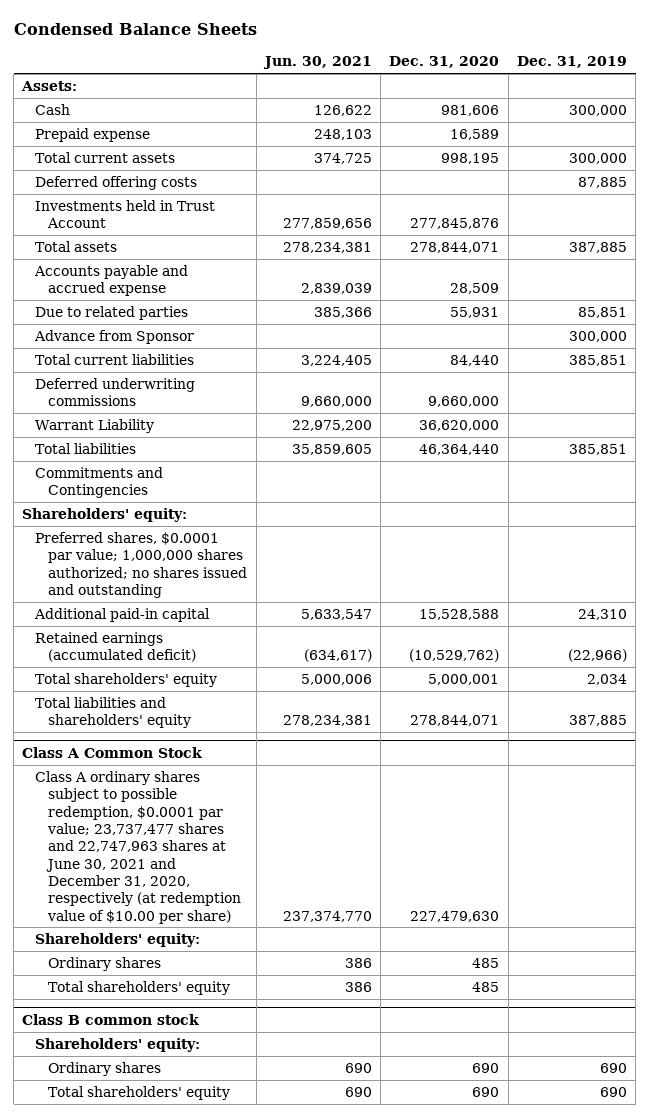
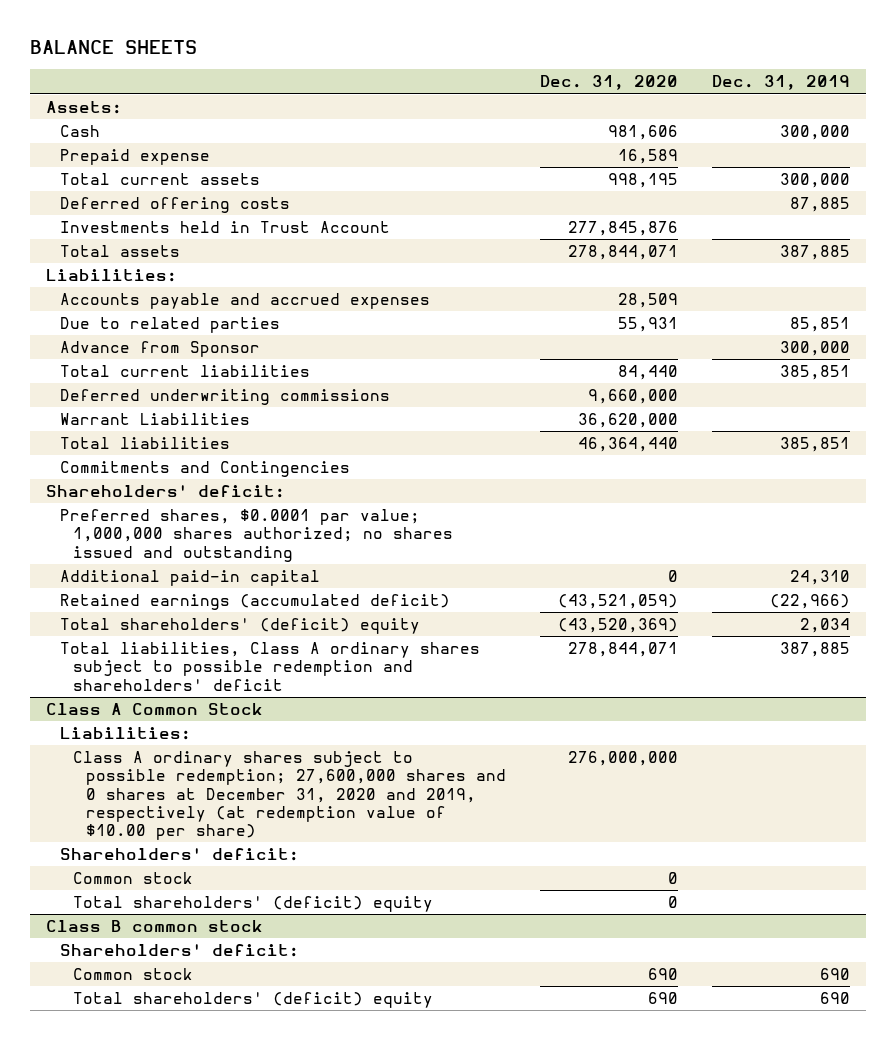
- Condensed Balance Sheets
+ BALANCE SHEETS
- | Jun. 30, 2021 | Dec. 31, 2020 | Dec. 31, 2019
+ | Dec. 31, 2020 | Dec. 31, 2019
- Accounts payable and accrued expense | 2,839,039 | 28,509 |
+ Liabilities:
+ Accounts payable and accrued expenses | 28,509 |
- Warrant Liability | 22,975,200 | 36,620,000 |
+ Warrant Liabilities | 36,620,000 |
- Shareholders' equity:
+ Shareholders' deficit:
- Additional paid-in capital | 5,633,547 | 15,528,588 | 24,310
- Retained earnings (accumulated deficit) | (634,617) | (10,529,762) | (22,966)
- Total shareholders' equity | 5,000,006 | 5,000,001 | 2,034
- Total liabilities and shareholders' equity | 278,234,381 | 278,844,071 | 387,885
+ Additional paid-in capital | 0 | 24,310
+ Retained earnings (accumulated deficit) | (43,521,059) | (22,966)
+ Total shareholders' (deficit) equity | (43,520,369) | 2,034
+ Total liabilities, Class A ordinary shares subject to possible redemption and shareholders' deficit | 278,844,071 | 387,885
@ Class A Common Stock
- Class A ordinary shares subject to possible redemption, $0.0001 par value; 23,737,477 shares and 22,747,963 shares at June 30, 2021 and December 31, 2020, respectively (at redemption value of $10.00 per share) | 237,374,770 | 227,479,630 |
- Shareholders' equity:
- Ordinary shares | 386 | 485 |
- Total shareholders' equity | 386 | 485 |
+ Liabilities:
+ Class A ordinary shares subject to possible redemption; 27,600,000 shares and 0 shares at December 31, 2020 and 2019, respectively (at redemption value of $10.00 per share) | 276,000,000 |
+ Shareholders' deficit:
+ Common stock | 0 |
+ Total shareholders' (deficit) equity | 0 |
@ Class B common stock
- Shareholders' equity:
- Ordinary shares | 690 | 690 | 690
- Total shareholders' equity | 690 | 690 | 690
+ Shareholders' deficit:
+ Common stock | 690 | 690
+ Total shareholders' (deficit) equity | 690 | 690

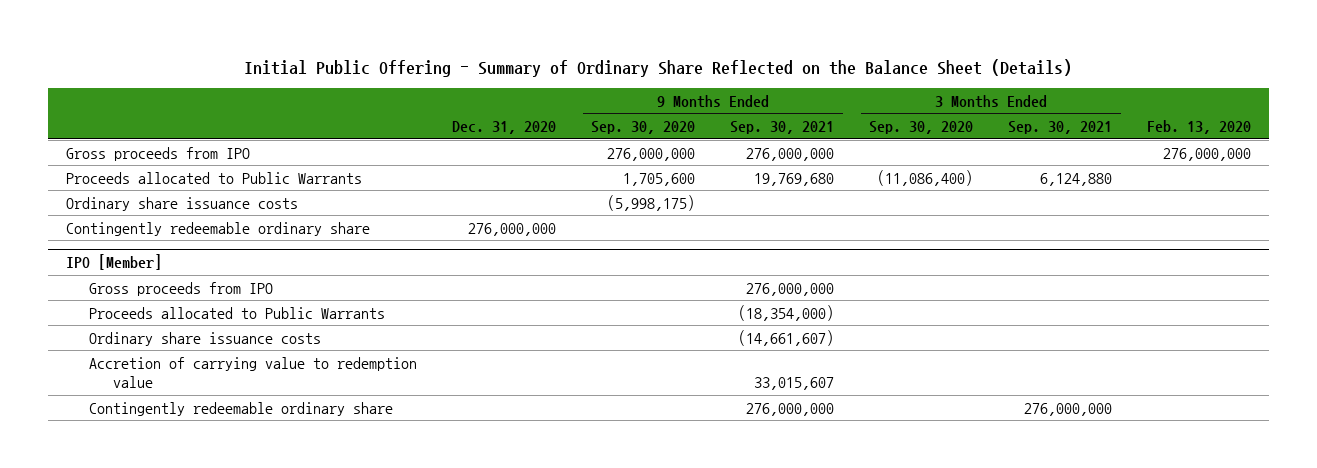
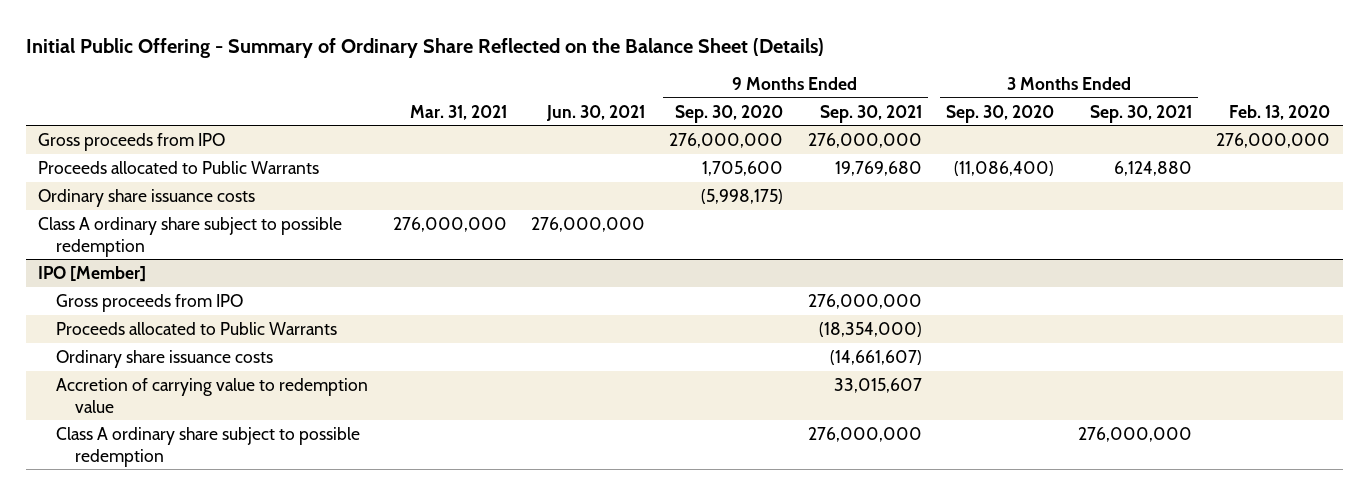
- | Dec. 31, 2020 | 9 Months Ended Sep. 30, 2020 | 9 Months Ended Sep. 30, 2021 | 3 Months Ended Sep. 30, 2020 | 3 Months Ended Sep. 30, 2021 | Feb. 13, 2020
+ | Mar. 31, 2021 | Jun. 30, 2021 | 9 Months Ended Sep. 30, 2020 | 9 Months Ended Sep. 30, 2021 | 3 Months Ended Sep. 30, 2020 | 3 Months Ended Sep. 30, 2021 | Feb. 13, 2020
- Contingently redeemable ordinary share | 276,000,000 | | | | |
+ Class A ordinary share subject to possible redemption | 276,000,000 | 276,000,000 | | | | |
@ IPO [Member]
- Contingently redeemable ordinary share | | | 276,000,000 | | 276,000,000 |
+ Class A ordinary share subject to possible redemption | | | | 276,000,000 | | 276,000,000 |

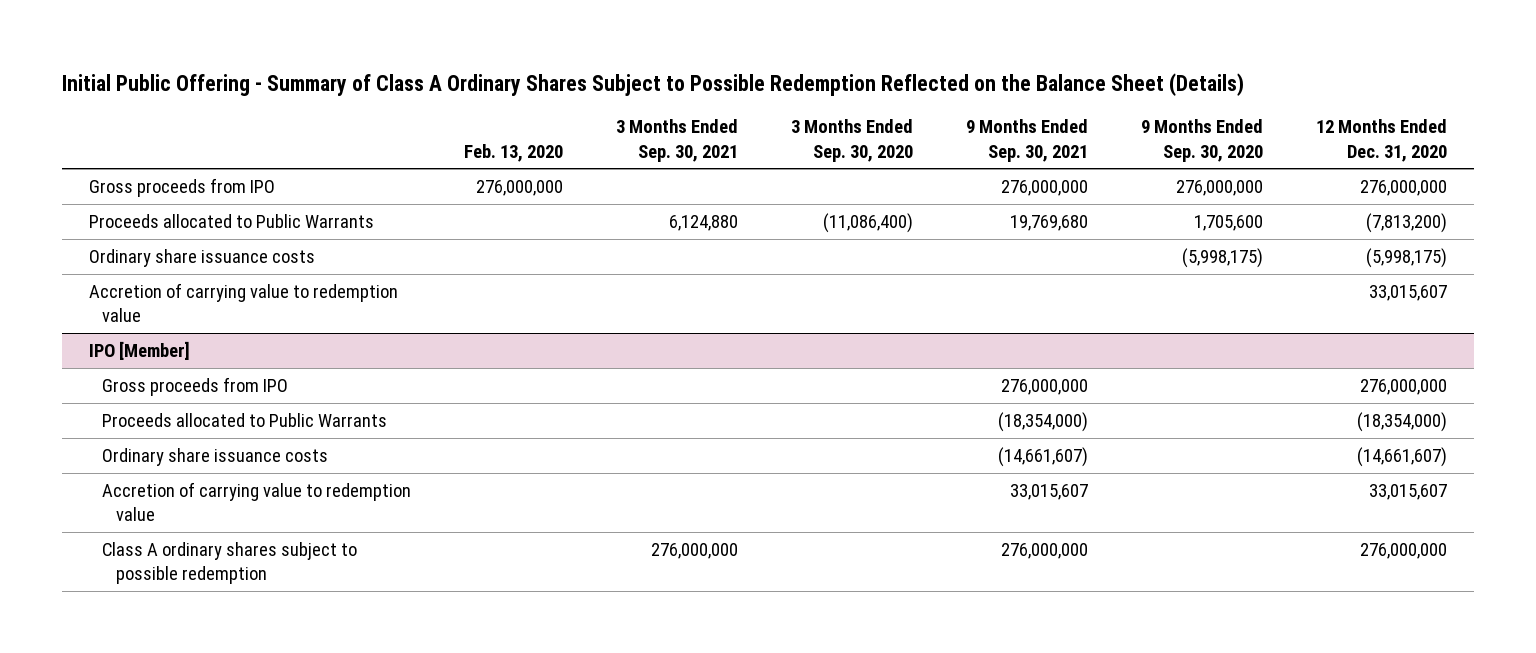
- Initial Public Offering - Summary of Ordinary Share Reflected on the Balance Sheet (Details)
+ Initial Public Offering - Summary of Class A Ordinary Shares Subject to Possible Redemption Reflected on the Balance Sheet (Details)
- | Mar. 31, 2021 | Jun. 30, 2021 | 9 Months Ended Sep. 30, 2020 | 9 Months Ended Sep. 30, 2021 | 3 Months Ended Sep. 30, 2020 | 3 Months Ended Sep. 30, 2021 | Feb. 13, 2020
+ | Feb. 13, 2020 | 3 Months Ended Sep. 30, 2021 | 3 Months Ended Sep. 30, 2020 | 9 Months Ended Sep. 30, 2021 | 9 Months Ended Sep. 30, 2020 | 12 Months Ended Dec. 31, 2020
- Class A ordinary share subject to possible redemption | 276,000,000 | 276,000,000 | | | | |
+ Accretion of carrying value to redemption value | | | | | | 33,015,607
@ IPO [Member]
- Class A ordinary share subject to possible redemption | | | | 276,000,000 | | 276,000,000 |
+ Class A ordinary shares subject to possible redemption | | 276,000,000 | | 276,000,000 | | 276,000,000

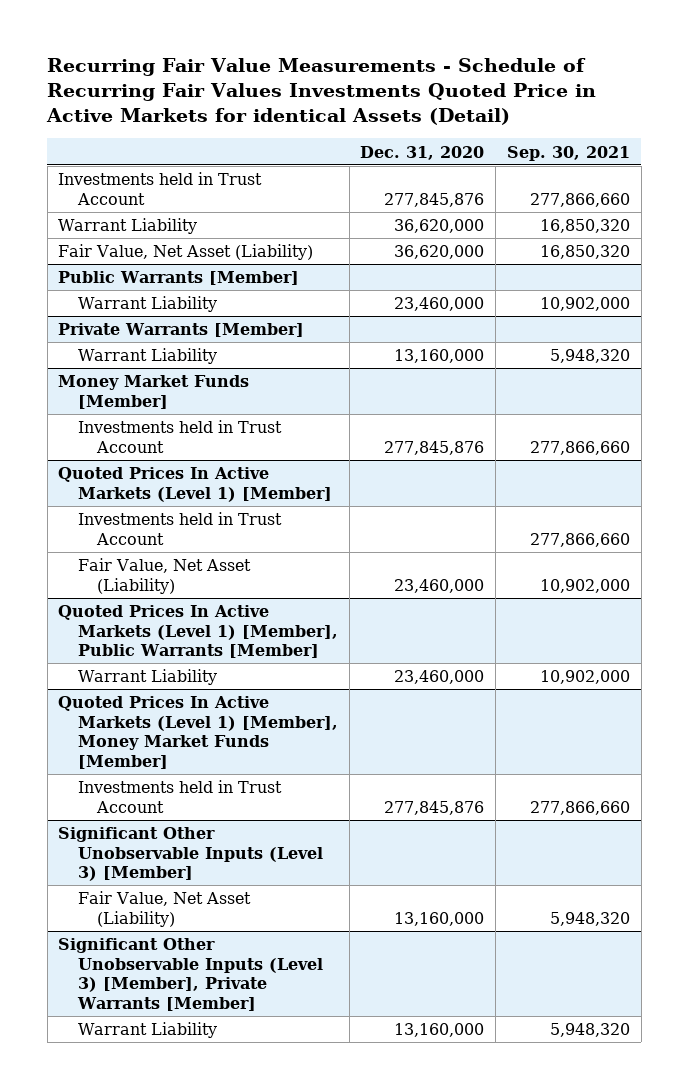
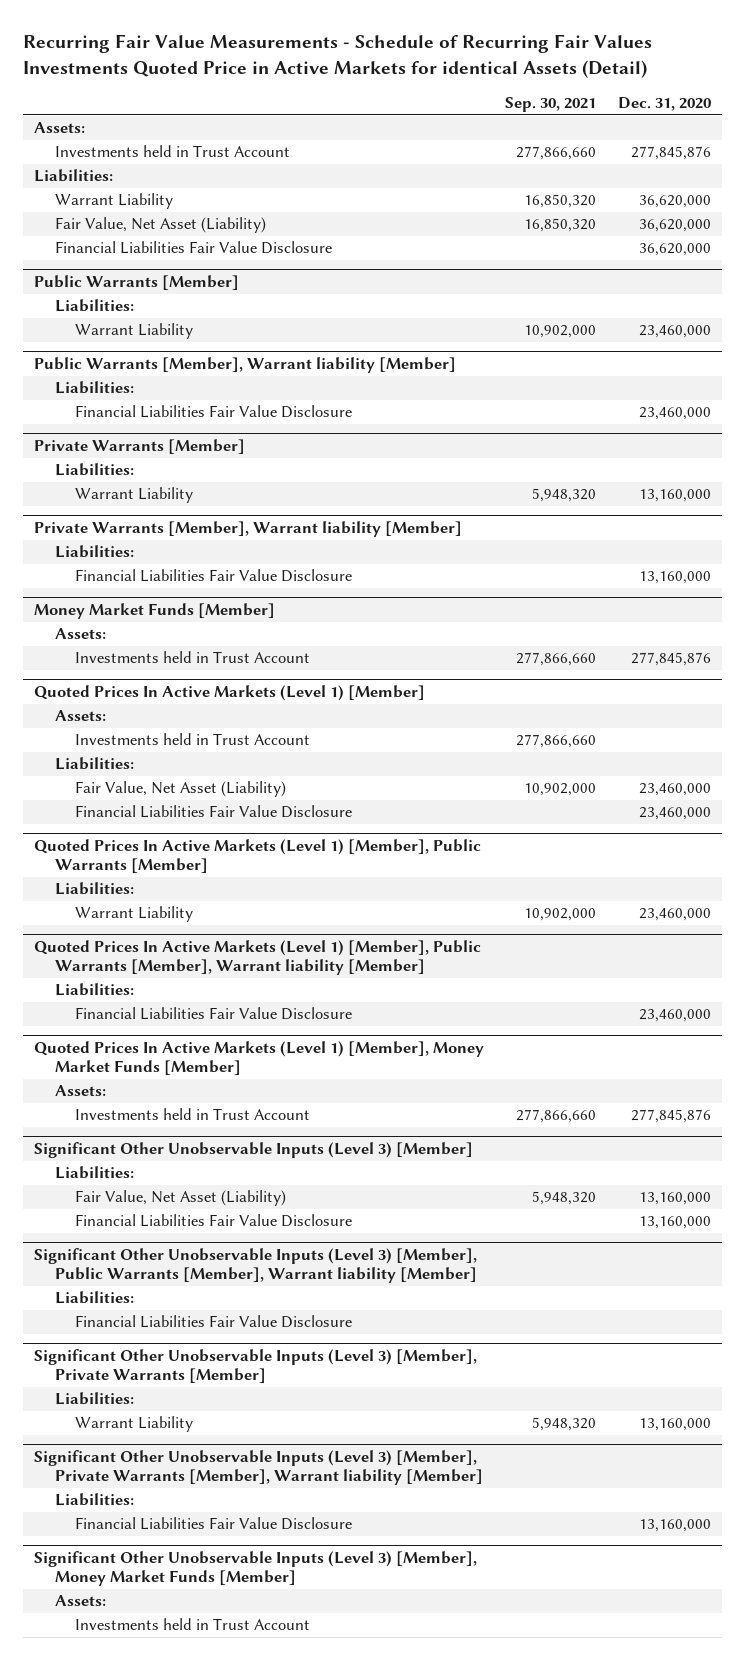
- | Dec. 31, 2020 | Sep. 30, 2021
+ | Sep. 30, 2021 | Dec. 31, 2020
+ Assets:
+ Liabilities:
+ Financial Liabilities Fair Value Disclosure | | 36,620,000
@ Public Warrants [Member]
+ Liabilities:
+ Public Warrants [Member], Warrant liability [Member]
+ Liabilities:
+ Financial Liabilities Fair Value Disclosure | | 23,460,000
@ Private Warrants [Member]
+ Liabilities:
+ Private Warrants [Member], Warrant liability [Member]
+ Liabilities:
+ Financial Liabilities Fair Value Disclosure | | 13,160,000
@ Money Market Funds [Member]
+ Assets:
@ Quoted Prices In Active Markets (Level 1) [Member]
+ Assets:
+ Liabilities:
+ Financial Liabilities Fair Value Disclosure | | 23,460,000
@ Quoted Prices In Active Markets (Level 1) [Member], Public Warrants [Member]
+ Liabilities:
+ Quoted Prices In Active Markets (Level 1) [Member], Public Warrants [Member], Warrant liability [Member]
+ Liabilities:
+ Financial Liabilities Fair Value Disclosure | | 23,460,000
@ Quoted Prices In Active Markets (Level 1) [Member], Money Market Funds [Member]
+ Assets:
@ Significant Other Unobservable Inputs (Level 3) [Member]
+ Liabilities:
+ Financial Liabilities Fair Value Disclosure | | 13,160,000
+ Significant Other Unobservable Inputs (Level 3) [Member], Public Warrants [Member], Warrant liability [Member]
+ Liabilities:
+ Financial Liabilities Fair Value Disclosure
@ Significant Other Unobservable Inputs (Level 3) [Member], Private Warrants [Member]
+ Liabilities:
+ Significant Other Unobservable Inputs (Level 3) [Member], Private Warrants [Member], Warrant liability [Member]
+ Liabilities:
+ Financial Liabilities Fair Value Disclosure | | 13,160,000
+ Significant Other Unobservable Inputs (Level 3) [Member], Money Market Funds [Member]
+ Assets:
+ Investments held in Trust Account

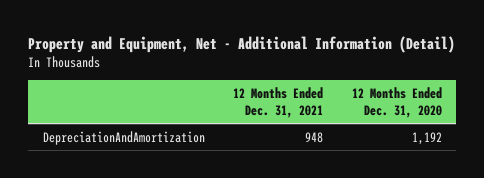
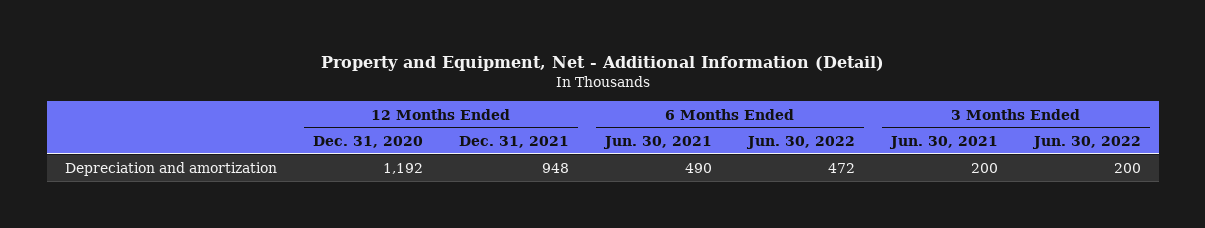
- | 12 Months Ended Dec. 31, 2021 | 12 Months Ended Dec. 31, 2020
+ | 12 Months Ended Dec. 31, 2020 | 12 Months Ended Dec. 31, 2021 | 6 Months Ended Jun. 30, 2021 | 6 Months Ended Jun. 30, 2022 | 3 Months Ended Jun. 30, 2021 | 3 Months Ended Jun. 30, 2022
- DepreciationAndAmortization | 948 | 1,192
+ Depreciation and amortization | 1,192 | 948 | 490 | 472 | 200 | 200

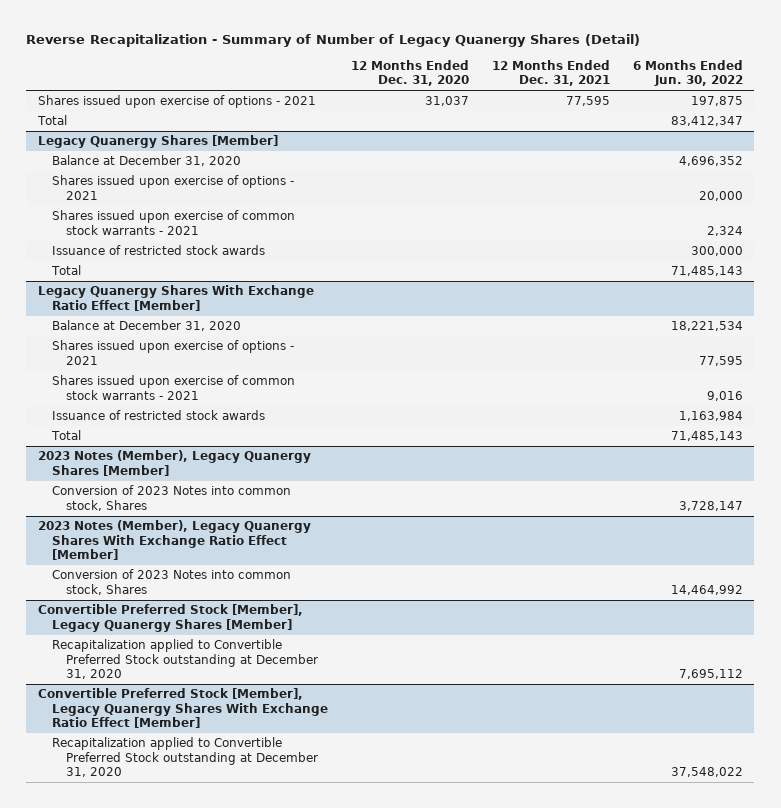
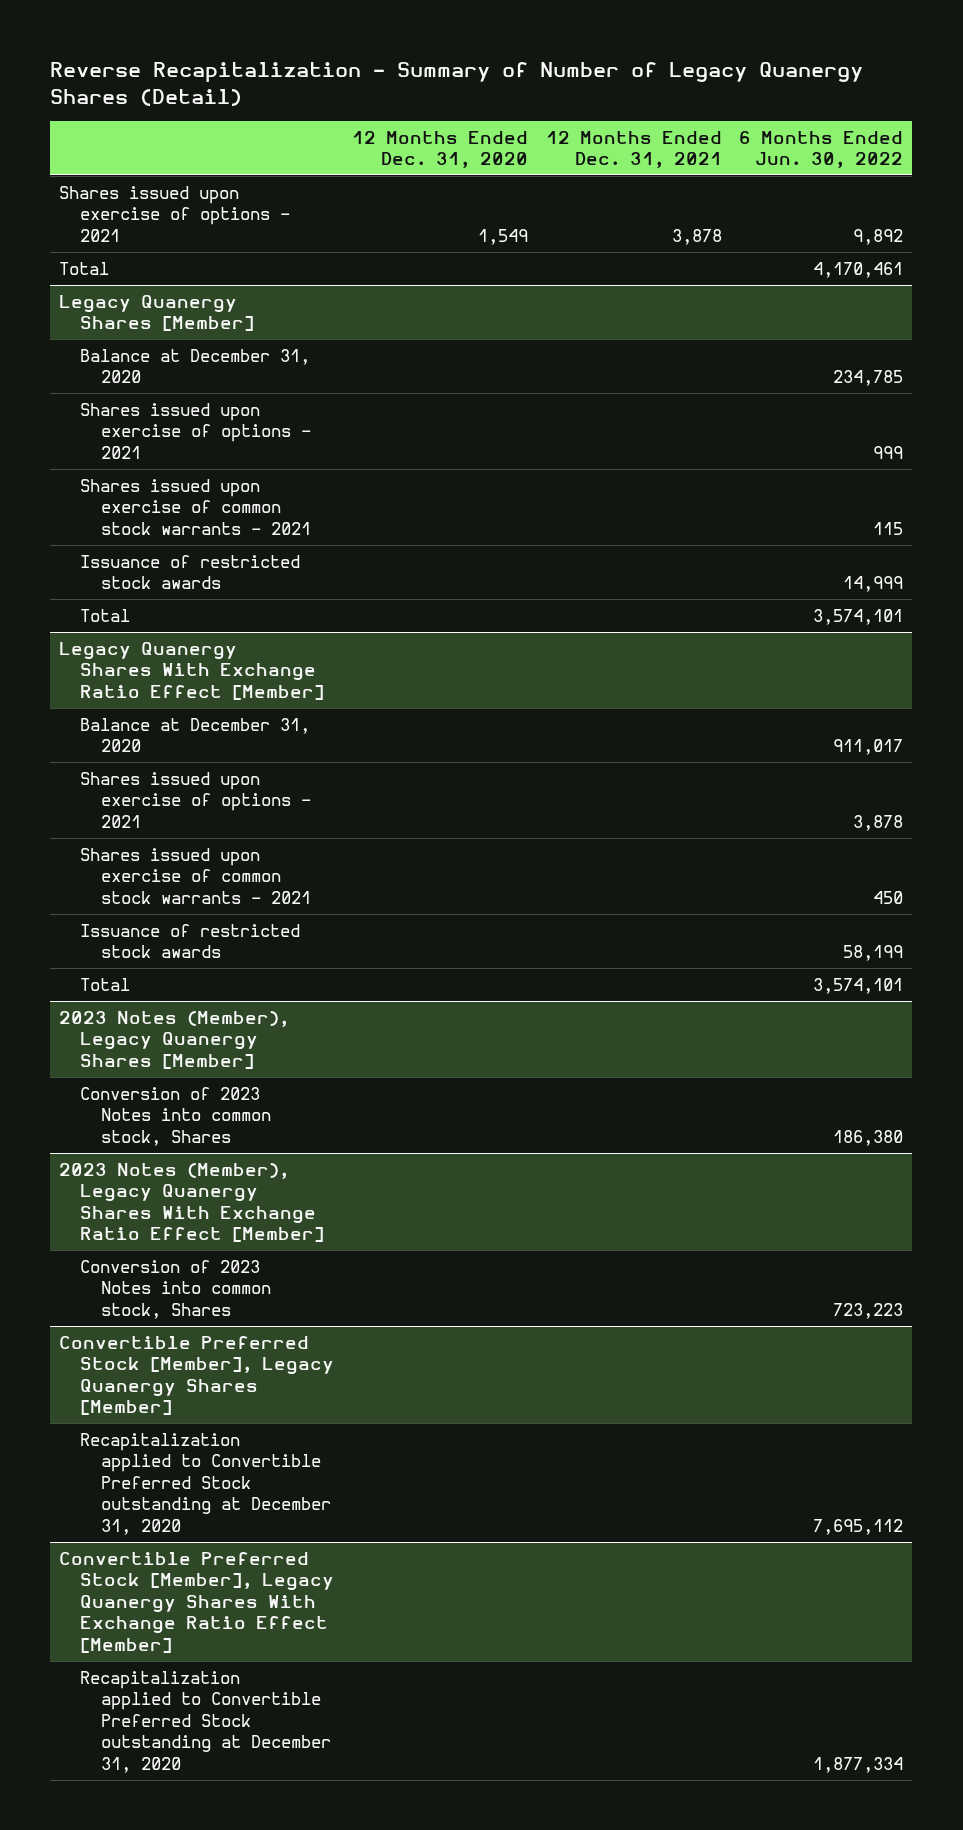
- Shares issued upon exercise of options - 2021 | 31,037 | 77,595 | 197,875
- Total | | | 83,412,347
+ Shares issued upon exercise of options - 2021 | 1,549 | 3,878 | 9,892
+ Total | | | 4,170,461
@ Legacy Quanergy Shares [Member]
- Balance at December 31, 2020 | | | 4,696,352
- Shares issued upon exercise of options - 2021 | | | 20,000
- Shares issued upon exercise of common stock warrants - 2021 | | | 2,324
- Issuance of restricted stock awards | | | 300,000
- Total | | | 71,485,143
+ Balance at December 31, 2020 | | | 234,785
+ Shares issued upon exercise of options - 2021 | | | 999
+ Shares issued upon exercise of common stock warrants - 2021 | | | 115
+ Issuance of restricted stock awards | | | 14,999
+ Total | | | 3,574,101
@ Legacy Quanergy Shares With Exchange Ratio Effect [Member]
- Balance at December 31, 2020 | | | 18,221,534
- Shares issued upon exercise of options - 2021 | | | 77,595
- Shares issued upon exercise of common stock warrants - 2021 | | | 9,016
- Issuance of restricted stock awards | | | 1,163,984
- Total | | | 71,485,143
+ Balance at December 31, 2020 | | | 911,017
+ Shares issued upon exercise of options - 2021 | | | 3,878
+ Shares issued upon exercise of common stock warrants - 2021 | | | 450
+ Issuance of restricted stock awards | | | 58,199
+ Total | | | 3,574,101
@ 2023 Notes (Member), Legacy Quanergy Shares [Member]
- Conversion of 2023 Notes into common stock, Shares | | | 3,728,147
+ Conversion of 2023 Notes into common stock, Shares | | | 186,380
@ 2023 Notes (Member), Legacy Quanergy Shares With Exchange Ratio Effect [Member]
- Conversion of 2023 Notes into common stock, Shares | | | 14,464,992
+ Conversion of 2023 Notes into common stock, Shares | | | 723,223
@ Convertible Preferred Stock [Member], Legacy Quanergy Shares With Exchange Ratio Effect [Member]
- Recapitalization applied to Convertible Preferred Stock outstanding at December 31, 2020 | | | 37,548,022
+ Recapitalization applied to Convertible Preferred Stock outstanding at December 31, 2020 | | | 1,877,334

